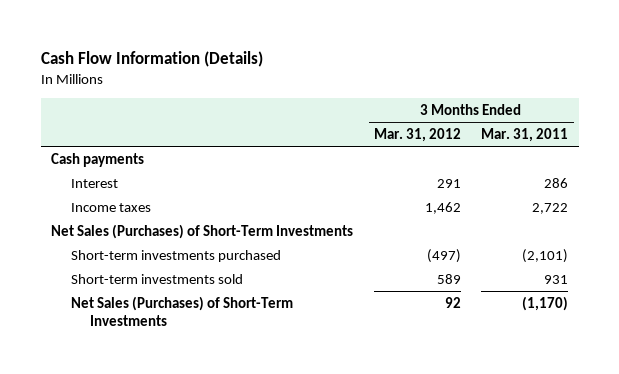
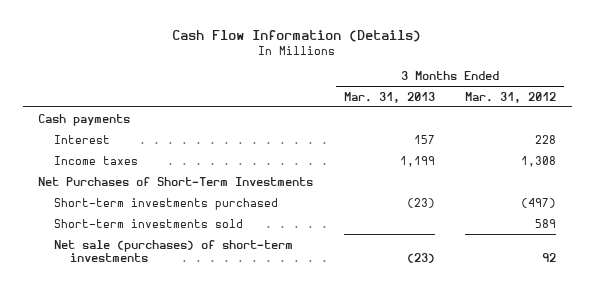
- | 3 Months Ended Mar. 31, 2012 | 3 Months Ended Mar. 31, 2011
+ | 3 Months Ended Mar. 31, 2013 | 3 Months Ended Mar. 31, 2012
- Interest | 291 | 286
- Income taxes | 1,462 | 2,722
- Net Sales (Purchases) of Short-Term Investments
+ Interest | 157 | 228
+ Income taxes | 1,199 | 1,308
+ Net Purchases of Short-Term Investments
- Net Sales (Purchases) of Short-Term Investments | 92 | (1,170)
+ Net sale (purchases) of short-term investments | (23) | 92

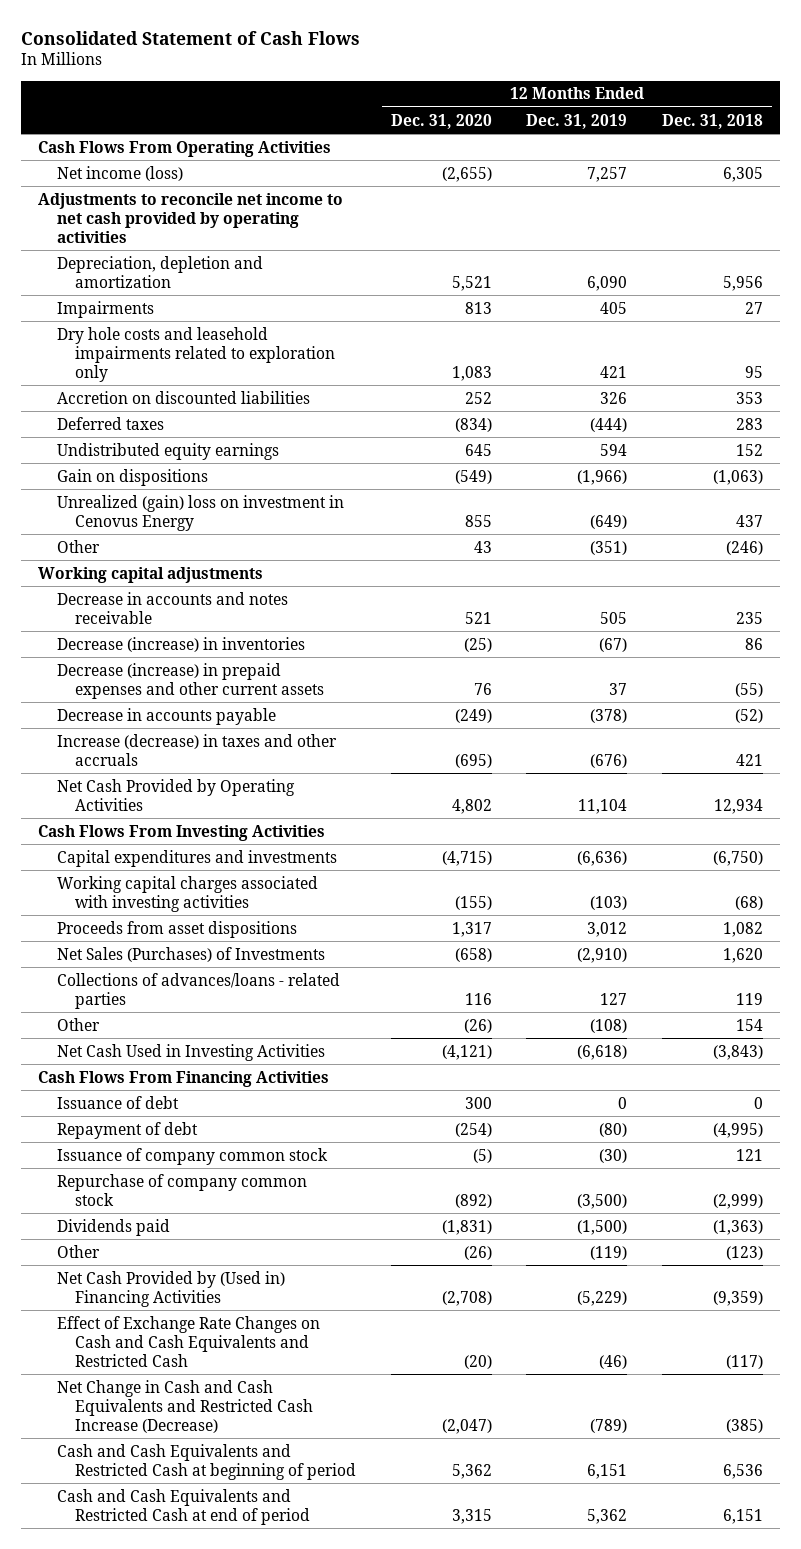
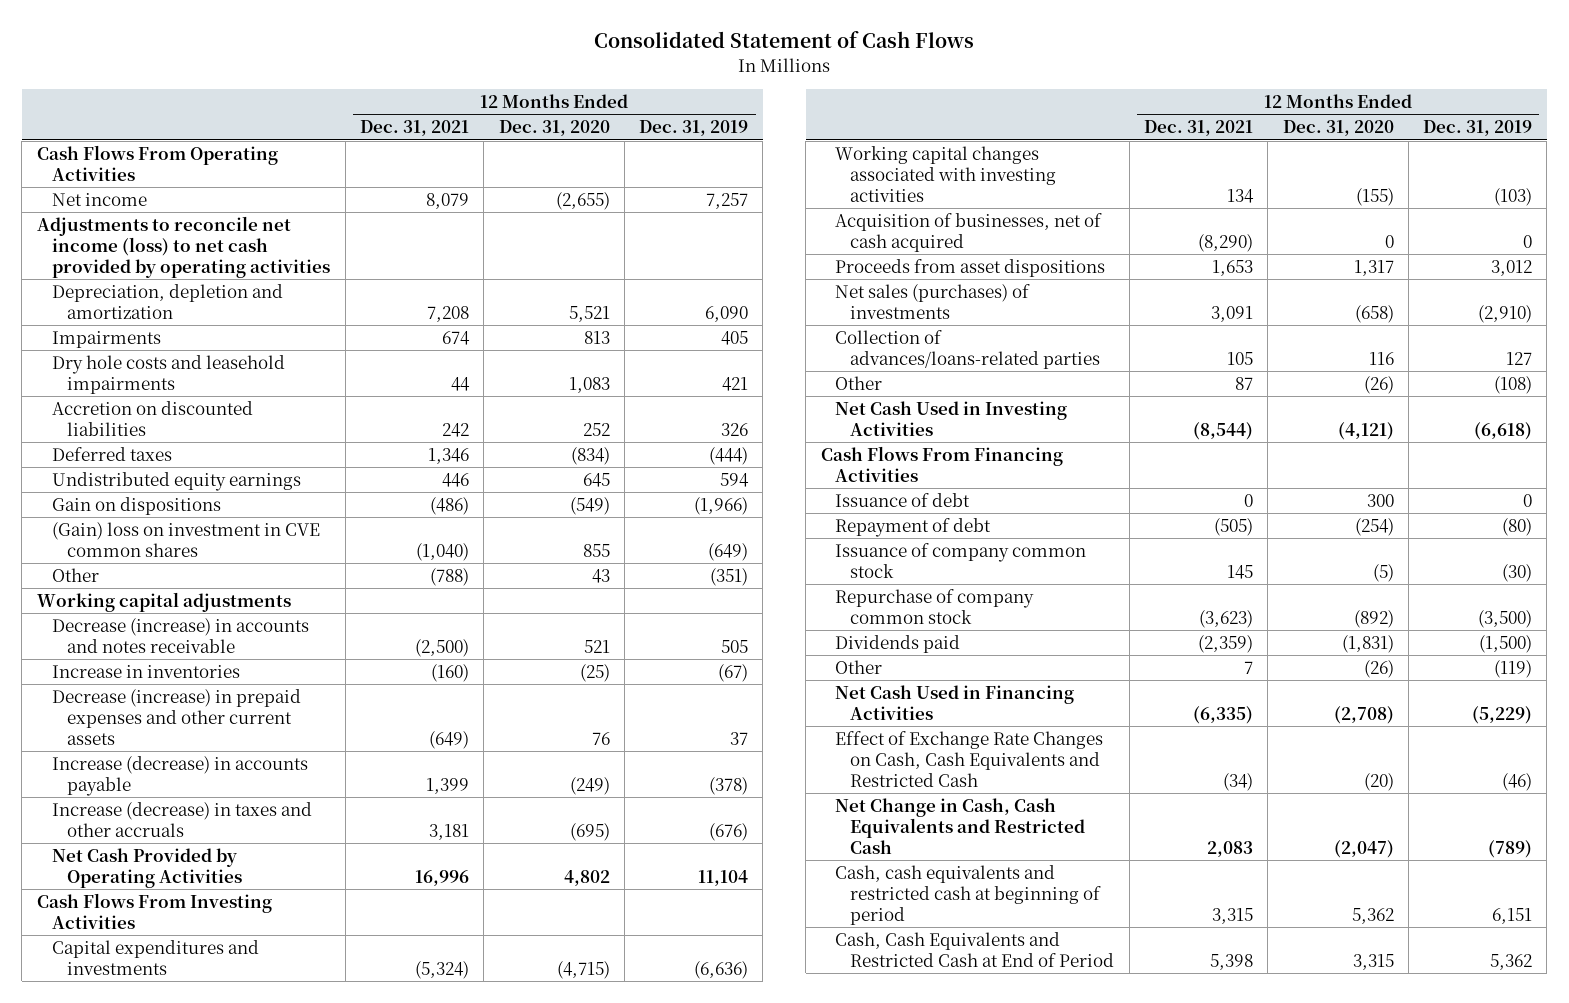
- | 12 Months Ended Dec. 31, 2020 | 12 Months Ended Dec. 31, 2019 | 12 Months Ended Dec. 31, 2018
+ | 12 Months Ended Dec. 31, 2021 | 12 Months Ended Dec. 31, 2020 | 12 Months Ended Dec. 31, 2019
- Net income (loss) | (2,655) | 7,257 | 6,305
- Adjustments to reconcile net income to net cash provided by operating activities
+ Net income | 8,079 | (2,655) | 7,257
+ Adjustments to reconcile net income (loss) to net cash provided by operating activities
- Dry hole costs and leasehold impairments related to exploration only | 1,083 | 421 | 95
+ Dry hole costs and leasehold impairments | 44 | 1,083 | 421
- Unrealized (gain) loss on investment in Cenovus Energy | 855 | (649) | 437
+ (Gain) loss on investment in CVE common shares | (1,040) | 855 | (649)
- Decrease in accounts and notes receivable | 521 | 505 | 235
- Decrease (increase) in inventories | (25) | (67) | 86
+ Decrease (increase) in accounts and notes receivable | (2,500) | 521 | 505
+ Increase in inventories | (160) | (25) | (67)
- Decrease in accounts payable | (249) | (378) | (52)
+ Increase (decrease) in accounts payable | 1,399 | (249) | (378)
- Working capital charges associated with investing activities | (155) | (103) | (68)
+ Working capital changes associated with investing activities | 134 | (155) | (103)
+ Acquisition of businesses, net of cash acquired | (8,290) | 0 | 0
- Net Sales (Purchases) of Investments | (658) | (2,910) | 1,620
- Collections of advances/loans - related parties | 116 | 127 | 119
+ Net sales (purchases) of investments | 3,091 | (658) | (2,910)
+ Collection of advances/loans-related parties | 105 | 116 | 127
- Net Cash Provided by (Used in) Financing Activities | (2,708) | (5,229) | (9,359)
- Effect of Exchange Rate Changes on Cash and Cash Equivalents and Restricted Cash | (20) | (46) | (117)
- Net Change in Cash and Cash Equivalents and Restricted Cash Increase (Decrease) | (2,047) | (789) | (385)
- Cash and Cash Equivalents and Restricted Cash at beginning of period | 5,362 | 6,151 | 6,536
- Cash and Cash Equivalents and Restricted Cash at end of period | 3,315 | 5,362 | 6,151
+ Net Cash Used in Financing Activities | (6,335) | (2,708) | (5,229)
+ Effect of Exchange Rate Changes on Cash, Cash Equivalents and Restricted Cash | (34) | (20) | (46)
+ Net Change in Cash, Cash Equivalents and Restricted Cash | 2,083 | (2,047) | (789)
+ Cash, cash equivalents and restricted cash at beginning of period | 3,315 | 5,362 | 6,151
+ Cash, Cash Equivalents and Restricted Cash at End of Period | 5,398 | 3,315 | 5,362

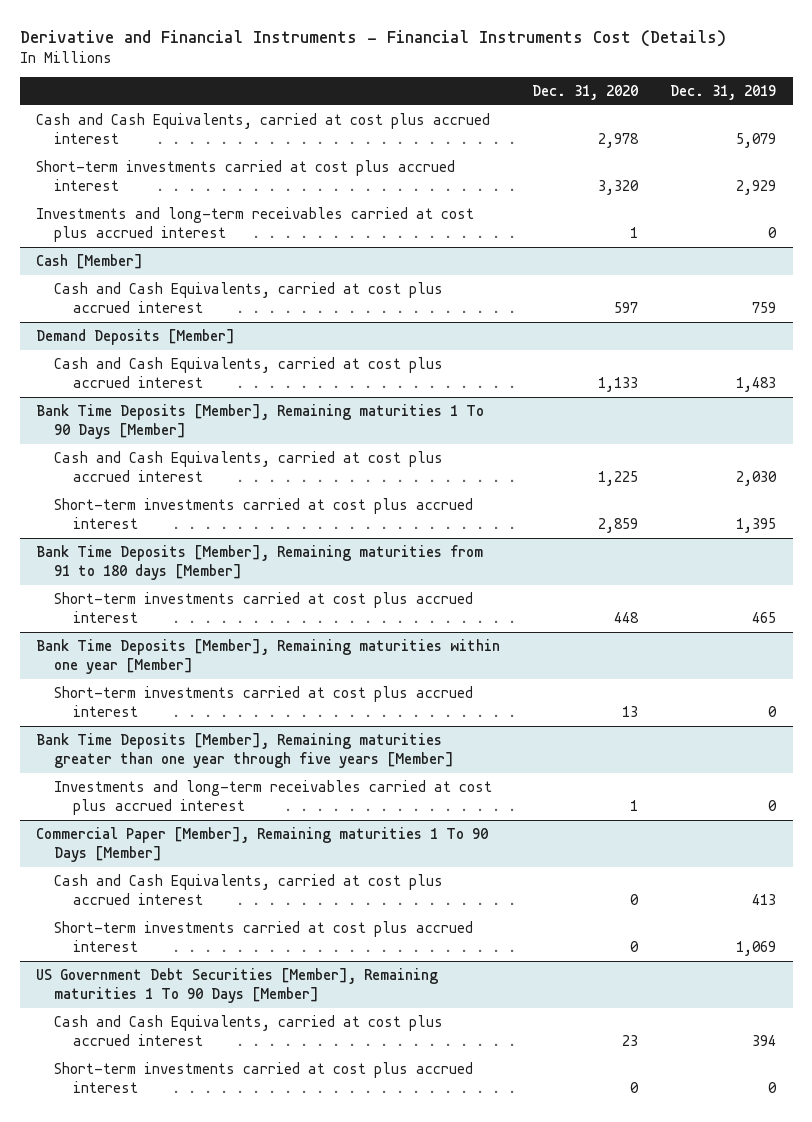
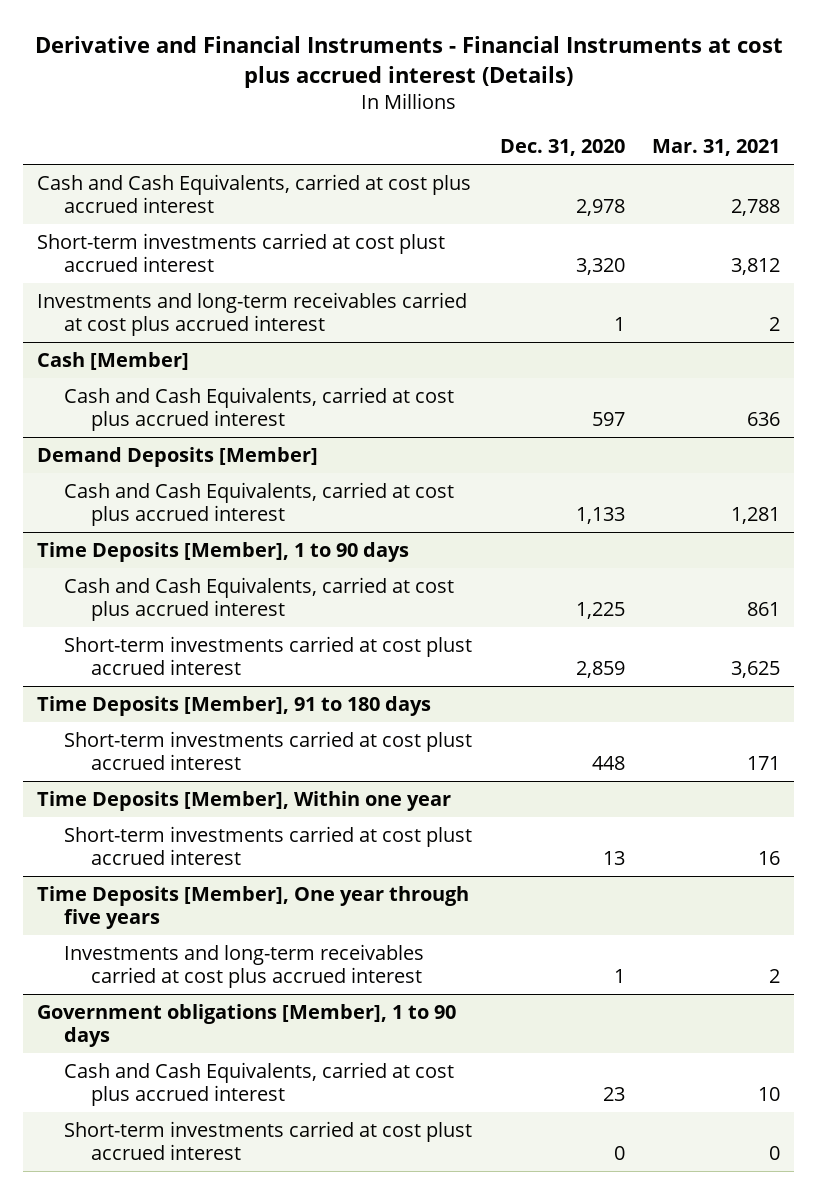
- Derivative and Financial Instruments - Financial Instruments Cost (Details)
+ Derivative and Financial Instruments - Financial Instruments at cost plus accrued interest (Details)
- | Dec. 31, 2020 | Dec. 31, 2019
+ | Dec. 31, 2020 | Mar. 31, 2021
- Short-term investments carried at cost plus accrued interest | 3,320 | 2,929
+ Short-term investments carried at cost plust accrued interest | 3,320 | 3,812
- Bank Time Deposits [Member], Remaining maturities 1 To 90 Days [Member]
+ Time Deposits [Member], 1 to 90 days
- Short-term investments carried at cost plus accrued interest | 2,859 | 1,395
- Bank Time Deposits [Member], Remaining maturities from 91 to 180 days [Member]
- Short-term investments carried at cost plus accrued interest | 448 | 465
- Bank Time Deposits [Member], Remaining maturities within one year [Member]
- Short-term investments carried at cost plus accrued interest | 13 | 0
- Bank Time Deposits [Member], Remaining maturities greater than one year through five years [Member]
+ Short-term investments carried at cost plust accrued interest | 2,859 | 3,625
+ Time Deposits [Member], 91 to 180 days
+ Short-term investments carried at cost plust accrued interest | 448 | 171
+ Time Deposits [Member], Within one year
+ Short-term investments carried at cost plust accrued interest | 13 | 16
+ Time Deposits [Member], One year through five years
- Commercial Paper [Member], Remaining maturities 1 To 90 Days [Member]
- Cash and Cash Equivalents, carried at cost plus accrued interest | 0 | 413
- Short-term investments carried at cost plus accrued interest | 0 | 1,069
- US Government Debt Securities [Member], Remaining maturities 1 To 90 Days [Member]
+ Government obligations [Member], 1 to 90 days
- Short-term investments carried at cost plus accrued interest | 0 | 0
+ Short-term investments carried at cost plust accrued interest | 0 | 0

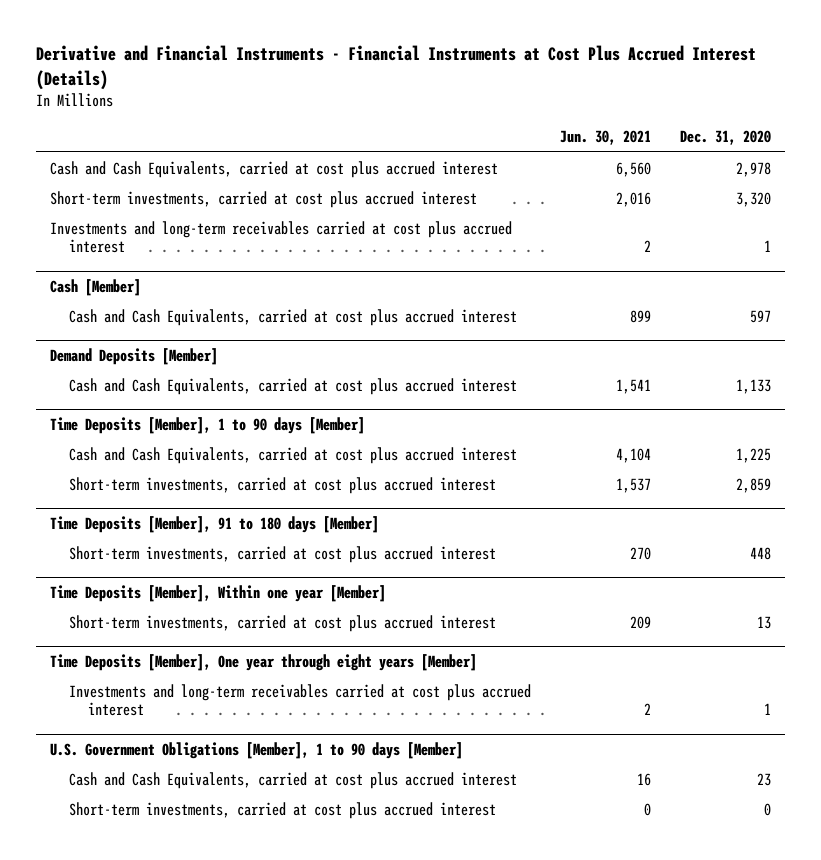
- Derivative and Financial Instruments - Financial Instruments at cost plus accrued interest (Details)
+ Derivative and Financial Instruments - Financial Instruments at Cost Plus Accrued Interest (Details)
- | Dec. 31, 2020 | Mar. 31, 2021
+ | Jun. 30, 2021 | Dec. 31, 2020
- Short-term investments carried at cost plust accrued interest | 3,320 | 3,812
+ Short-term investments, carried at cost plus accrued interest | 2,016 | 3,320
- Time Deposits [Member], 1 to 90 days
+ Time Deposits [Member], 1 to 90 days [Member]
- Short-term investments carried at cost plust accrued interest | 2,859 | 3,625
- Time Deposits [Member], 91 to 180 days
- Short-term investments carried at cost plust accrued interest | 448 | 171
- Time Deposits [Member], Within one year
- Short-term investments carried at cost plust accrued interest | 13 | 16
- Time Deposits [Member], One year through five years
+ Short-term investments, carried at cost plus accrued interest | 1,537 | 2,859
+ Time Deposits [Member], 91 to 180 days [Member]
+ Short-term investments, carried at cost plus accrued interest | 270 | 448
+ Time Deposits [Member], Within one year [Member]
+ Short-term investments, carried at cost plus accrued interest | 209 | 13
+ Time Deposits [Member], One year through eight years [Member]
- Government obligations [Member], 1 to 90 days
+ U.S. Government Obligations [Member], 1 to 90 days [Member]
- Short-term investments carried at cost plust accrued interest | 0 | 0
+ Short-term investments, carried at cost plus accrued interest | 0 | 0

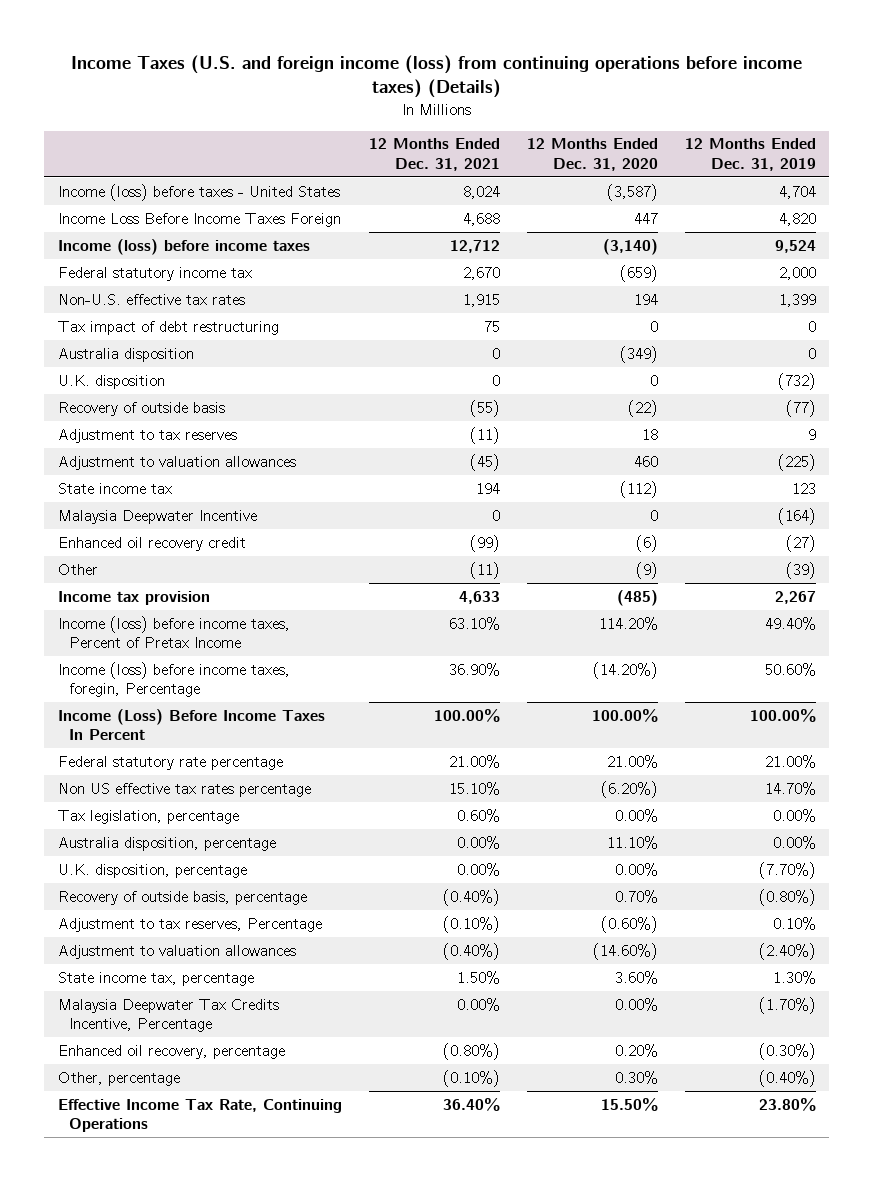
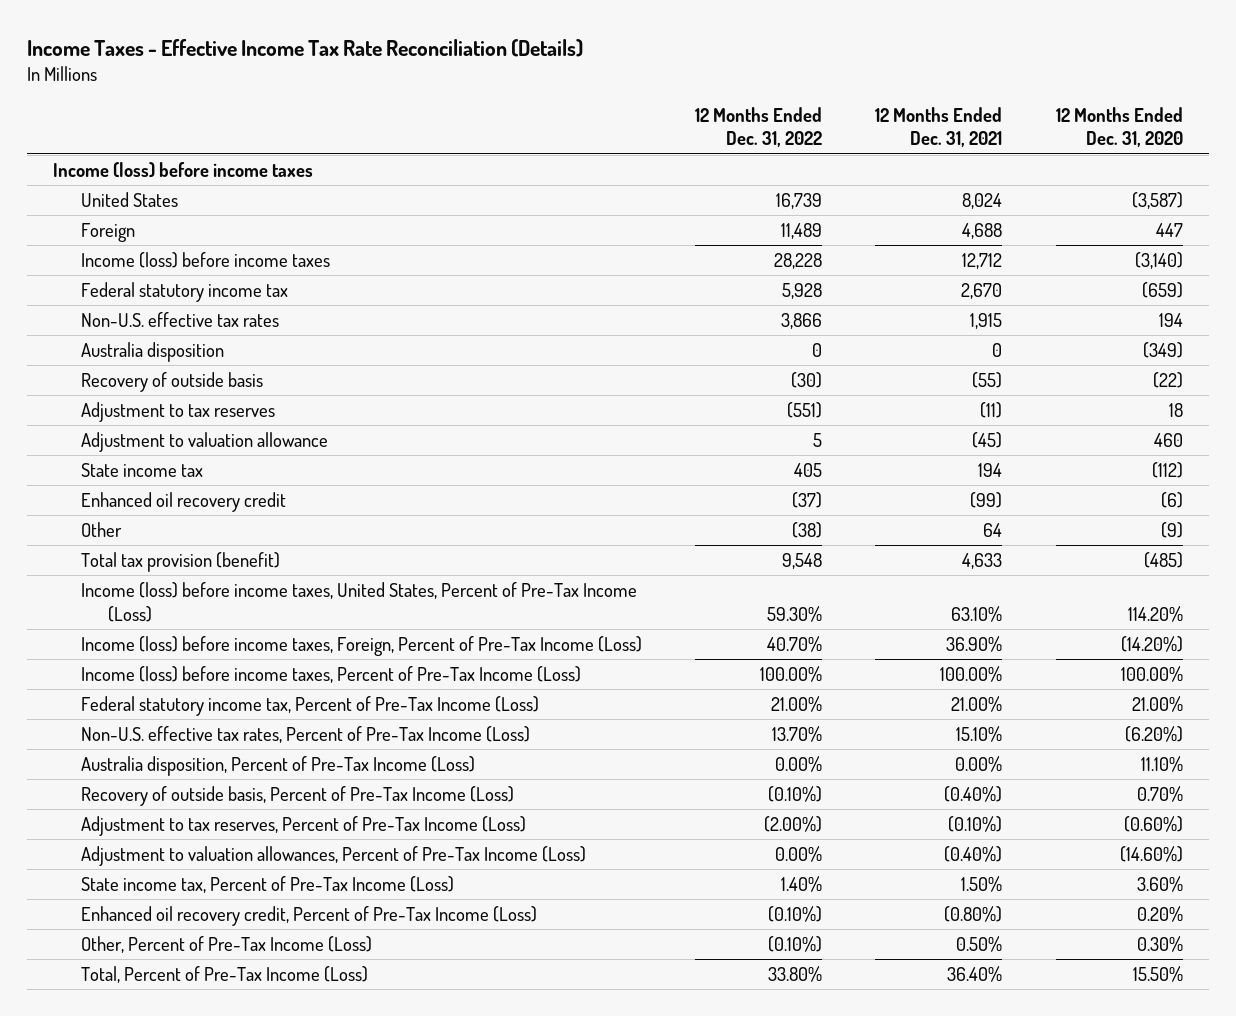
- Income Taxes (U.S. and foreign income (loss) from continuing operations before income taxes) (Details)
+ Income Taxes - Effective Income Tax Rate Reconciliation (Details)
- | 12 Months Ended Dec. 31, 2021 | 12 Months Ended Dec. 31, 2020 | 12 Months Ended Dec. 31, 2019
+ | 12 Months Ended Dec. 31, 2022 | 12 Months Ended Dec. 31, 2021 | 12 Months Ended Dec. 31, 2020
- Income (loss) before taxes - United States | 8,024 | (3,587) | 4,704
- Income Loss Before Income Taxes Foreign | 4,688 | 447 | 4,820
+ Income (loss) before income taxes
+ United States | 16,739 | 8,024 | (3,587)
+ Foreign | 11,489 | 4,688 | 447
- Tax impact of debt restructuring | 75 | 0 | 0
- U.K. disposition | 0 | 0 | (732)
- Adjustment to valuation allowances | (45) | 460 | (225)
+ Adjustment to valuation allowance | 5 | (45) | 460
- Malaysia Deepwater Incentive | 0 | 0 | (164)
- Other | (11) | (9) | (39)
- Income tax provision | 4,633 | (485) | 2,267
- Income (loss) before income taxes, Percent of Pretax Income | 63.10% | 114.20% | 49.40%
- Income (loss) before income taxes, foregin, Percentage | 36.90% | (14.20%) | 50.60%
- Income (Loss) Before Income Taxes In Percent | 100.00% | 100.00% | 100.00%
- Federal statutory rate percentage | 21.00% | 21.00% | 21.00%
- Non US effective tax rates percentage | 15.10% | (6.20%) | 14.70%
- Tax legislation, percentage | 0.60% | 0.00% | 0.00%
- Australia disposition, percentage | 0.00% | 11.10% | 0.00%
- U.K. disposition, percentage | 0.00% | 0.00% | (7.70%)
- Recovery of outside basis, percentage | (0.40%) | 0.70% | (0.80%)
- Adjustment to tax reserves, Percentage | (0.10%) | (0.60%) | 0.10%
- Adjustment to valuation allowances | (0.40%) | (14.60%) | (2.40%)
- State income tax, percentage | 1.50% | 3.60% | 1.30%
- Malaysia Deepwater Tax Credits Incentive, Percentage | 0.00% | 0.00% | (1.70%)
- Enhanced oil recovery, percentage | (0.80%) | 0.20% | (0.30%)
- Other, percentage | (0.10%) | 0.30% | (0.40%)
- Effective Income Tax Rate, Continuing Operations | 36.40% | 15.50% | 23.80%
+ Other | (38) | 64 | (9)
+ Total tax provision (benefit) | 9,548 | 4,633 | (485)
+ Income (loss) before income taxes, United States, Percent of Pre-Tax Income (Loss) | 59.30% | 63.10% | 114.20%
+ Income (loss) before income taxes, Foreign, Percent of Pre-Tax Income (Loss) | 40.70% | 36.90% | (14.20%)
+ Income (loss) before income taxes, Percent of Pre-Tax Income (Loss) | 100.00% | 100.00% | 100.00%
+ Federal statutory income tax, Percent of Pre-Tax Income (Loss) | 21.00% | 21.00% | 21.00%
+ Non-U.S. effective tax rates, Percent of Pre-Tax Income (Loss) | 13.70% | 15.10% | (6.20%)
+ Australia disposition, Percent of Pre-Tax Income (Loss) | 0.00% | 0.00% | 11.10%
+ Recovery of outside basis, Percent of Pre-Tax Income (Loss) | (0.10%) | (0.40%) | 0.70%
+ Adjustment to tax reserves, Percent of Pre-Tax Income (Loss) | (2.00%) | (0.10%) | (0.60%)
+ Adjustment to valuation allowances, Percent of Pre-Tax Income (Loss) | 0.00% | (0.40%) | (14.60%)
+ State income tax, Percent of Pre-Tax Income (Loss) | 1.40% | 1.50% | 3.60%
+ Enhanced oil recovery credit, Percent of Pre-Tax Income (Loss) | (0.10%) | (0.80%) | 0.20%
+ Other, Percent of Pre-Tax Income (Loss) | (0.10%) | 0.50% | 0.30%
+ Total, Percent of Pre-Tax Income (Loss) | 33.80% | 36.40% | 15.50%

